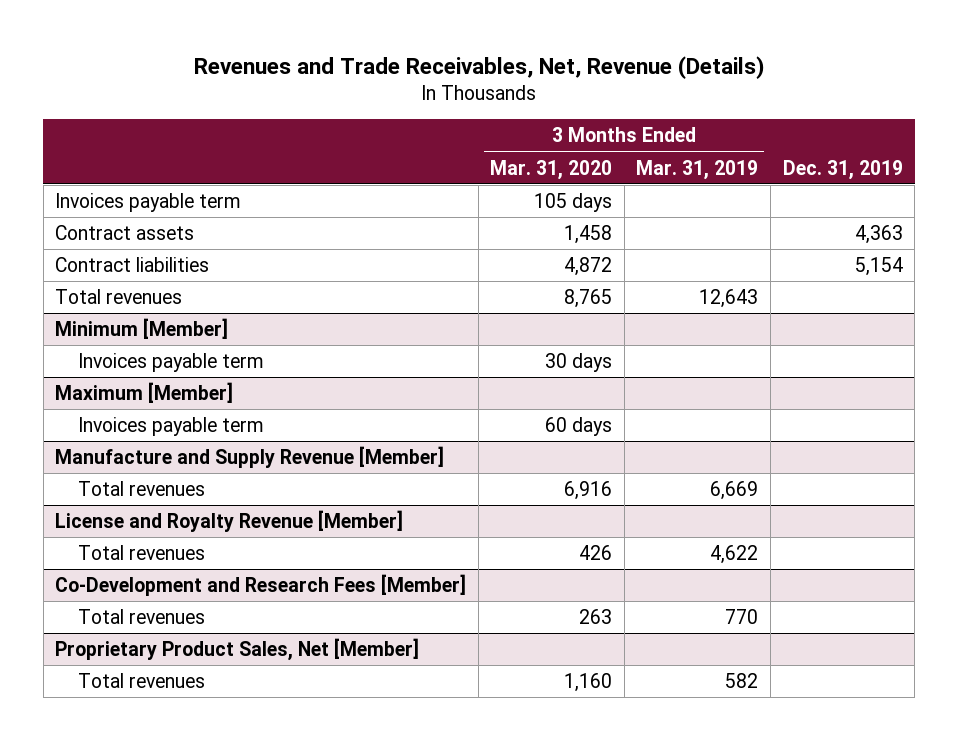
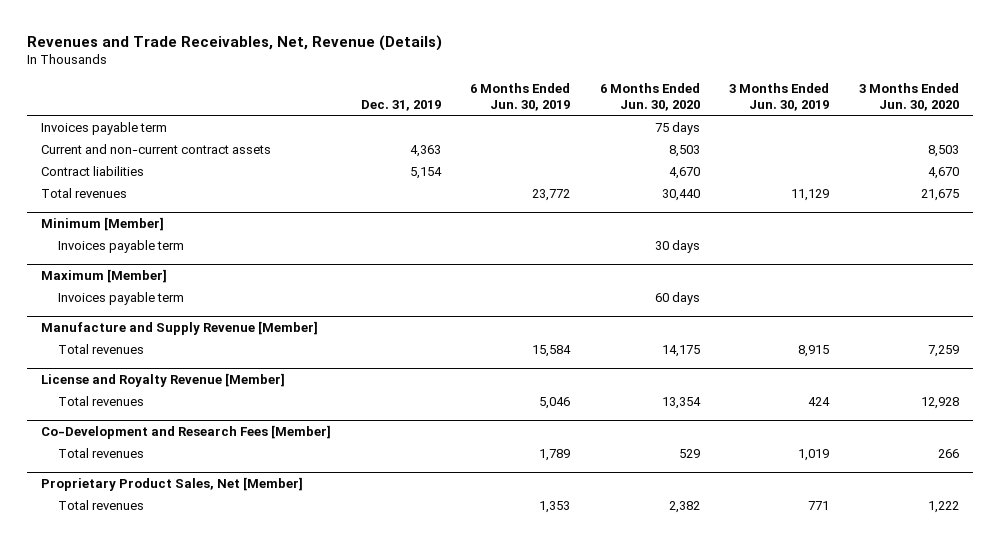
- | 3 Months Ended Mar. 31, 2020 | 3 Months Ended Mar. 31, 2019 | Dec. 31, 2019
+ | Dec. 31, 2019 | 6 Months Ended Jun. 30, 2019 | 6 Months Ended Jun. 30, 2020 | 3 Months Ended Jun. 30, 2019 | 3 Months Ended Jun. 30, 2020
- Contract assets | 1,458 | | 4,363
+ Current and non-current contract assets | 4,363 | | 8,503 | | 8,503

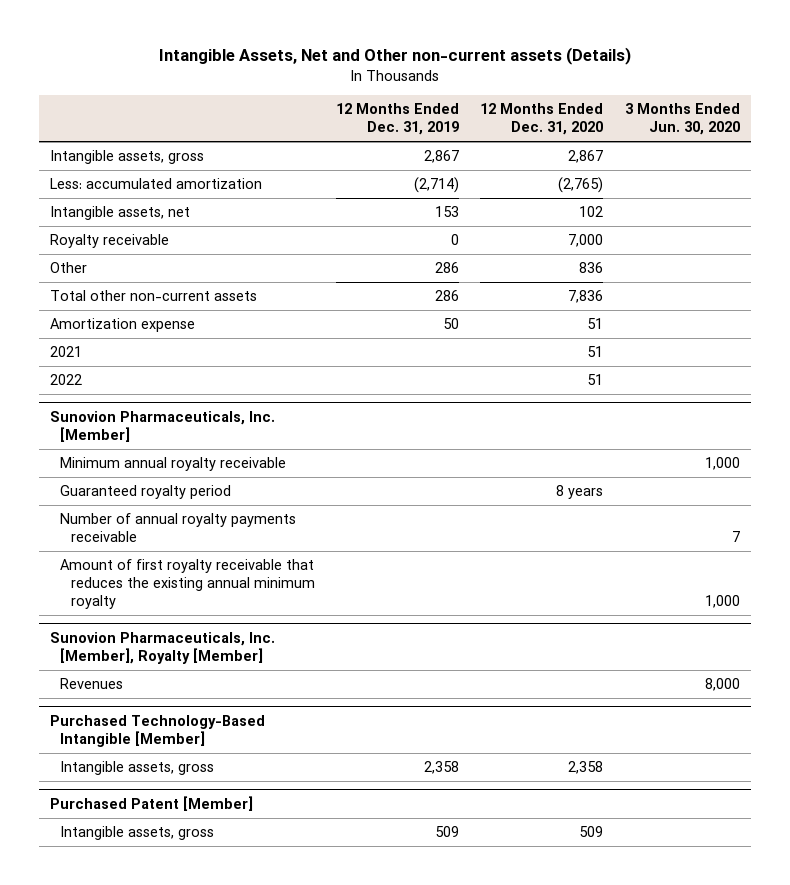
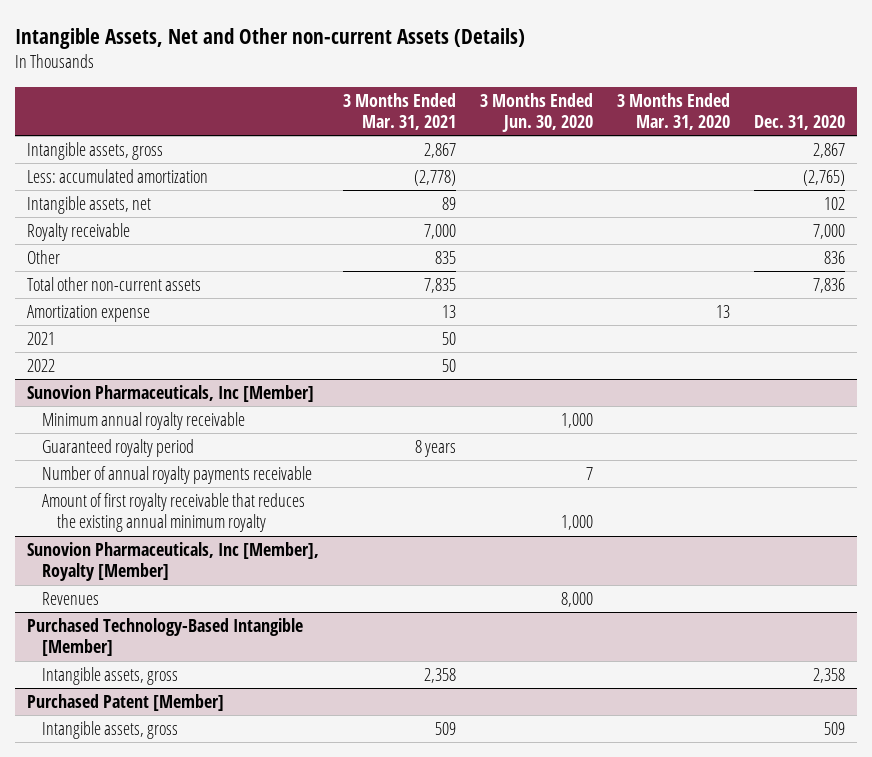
- Intangible Assets, Net and Other non-current assets (Details)
+ Intangible Assets, Net and Other non-current Assets (Details)
- | 12 Months Ended Dec. 31, 2019 | 12 Months Ended Dec. 31, 2020 | 3 Months Ended Jun. 30, 2020
+ | 3 Months Ended Mar. 31, 2021 | 3 Months Ended Jun. 30, 2020 | 3 Months Ended Mar. 31, 2020 | Dec. 31, 2020
- Sunovion Pharmaceuticals, Inc. [Member]
+ Sunovion Pharmaceuticals, Inc [Member]
- Sunovion Pharmaceuticals, Inc. [Member], Royalty [Member]
+ Sunovion Pharmaceuticals, Inc [Member], Royalty [Member]

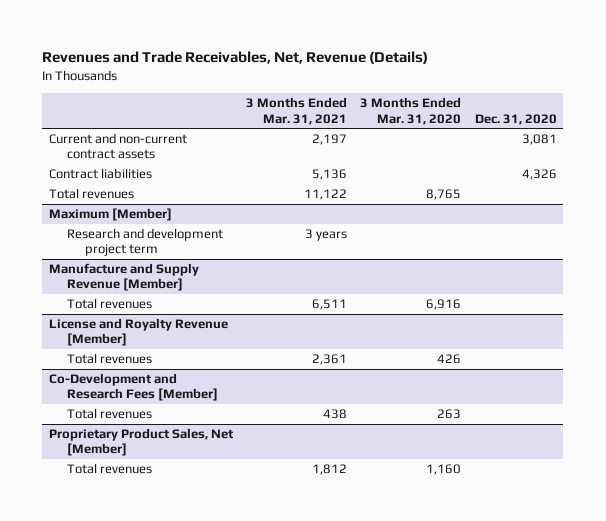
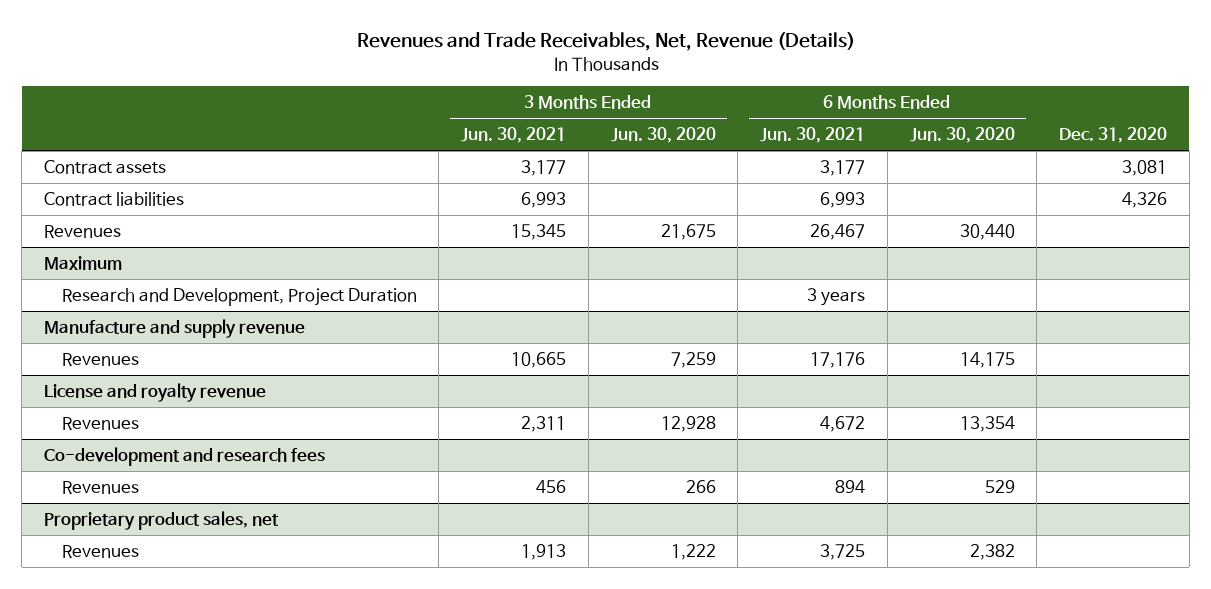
- | 3 Months Ended Mar. 31, 2021 | 3 Months Ended Mar. 31, 2020 | Dec. 31, 2020
+ | 3 Months Ended Jun. 30, 2021 | 3 Months Ended Jun. 30, 2020 | 6 Months Ended Jun. 30, 2021 | 6 Months Ended Jun. 30, 2020 | Dec. 31, 2020
- Current and non-current contract assets | 2,197 | | 3,081
+ Contract assets | 3,177 | | 3,177 | | 3,081
- Total revenues | 11,122 | 8,765 |
- Maximum [Member]
- Research and development project term | 3 years | |
- Manufacture and Supply Revenue [Member]
- Total revenues | 6,511 | 6,916 |
- License and Royalty Revenue [Member]
- Total revenues | 2,361 | 426 |
- Co-Development and Research Fees [Member]
- Total revenues | 438 | 263 |
- Proprietary Product Sales, Net [Member]
- Total revenues | 1,812 | 1,160 |
+ Revenues | 15,345 | 21,675 | 26,467 | 30,440 |
+ Maximum
+ Research and Development, Project Duration | | | 3 years | |
+ Manufacture and supply revenue
+ Revenues | 10,665 | 7,259 | 17,176 | 14,175 |
+ License and royalty revenue
+ Revenues | 2,311 | 12,928 | 4,672 | 13,354 |
+ Co-development and research fees
+ Revenues | 456 | 266 | 894 | 529 |
+ Proprietary product sales, net
+ Revenues | 1,913 | 1,222 | 3,725 | 2,382 |

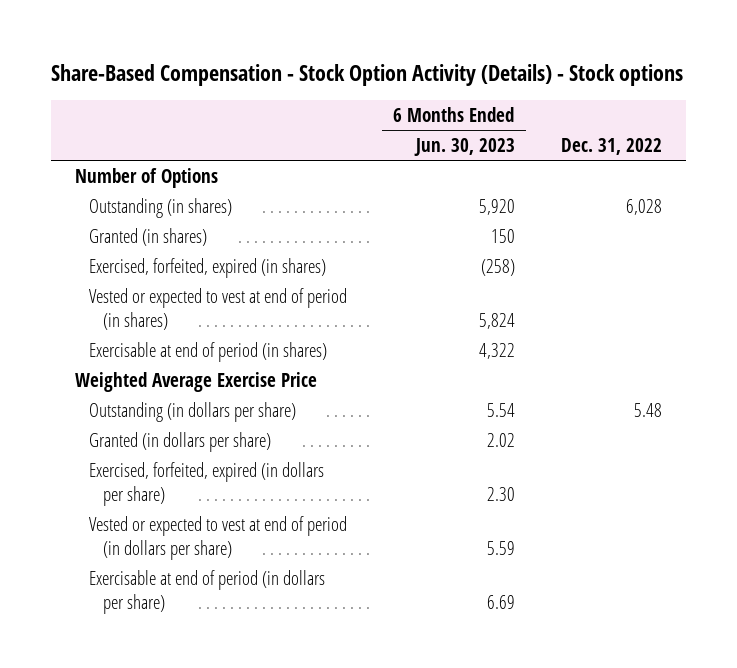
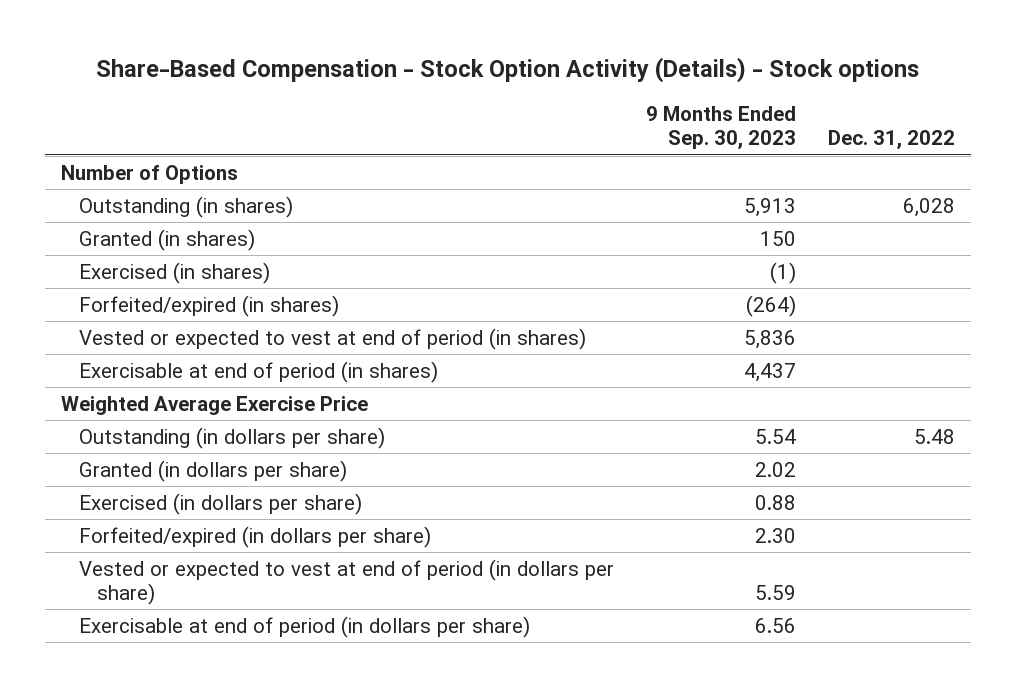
- | 6 Months Ended Jun. 30, 2023 | Dec. 31, 2022
+ | 9 Months Ended Sep. 30, 2023 | Dec. 31, 2022
- Exercised, forfeited, expired (in shares) | (258) |
+ Exercised (in shares) | (1) |
+ Forfeited/expired (in shares) | (264) |
- Exercised, forfeited, expired (in dollars per share) | 2.30 |
+ Exercised (in dollars per share) | 0.88 |
+ Forfeited/expired (in dollars per share) | 2.30 |

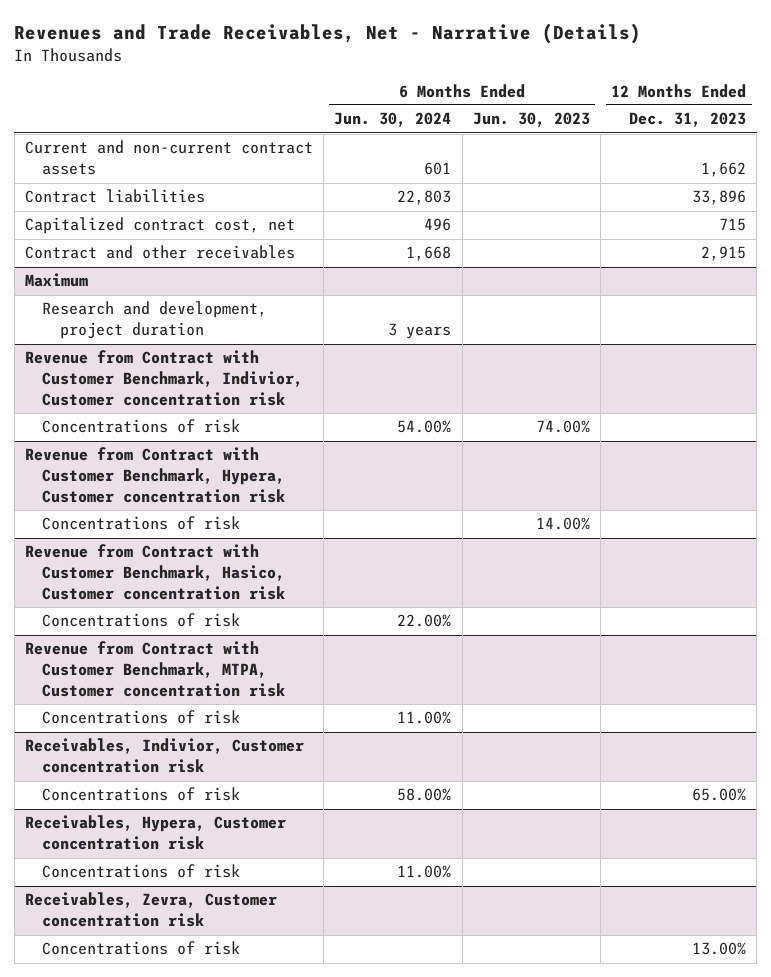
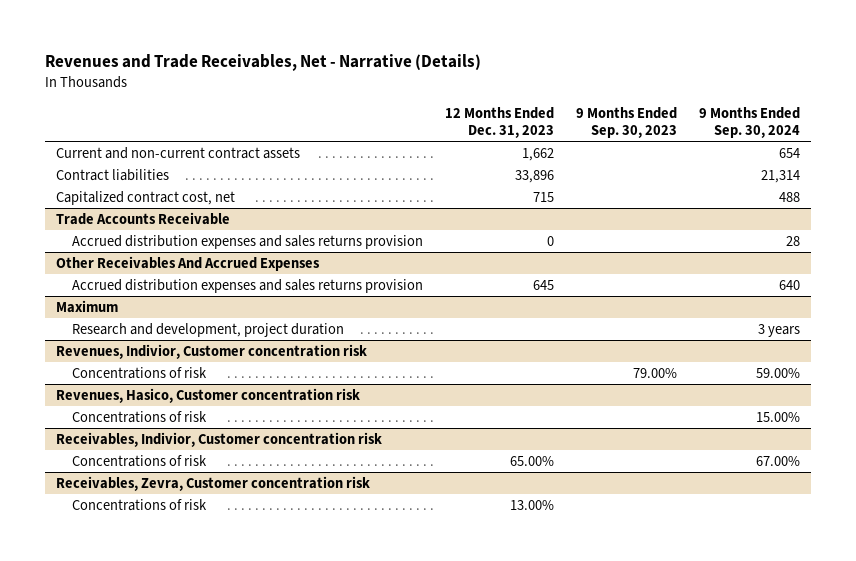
- | 6 Months Ended Jun. 30, 2024 | 6 Months Ended Jun. 30, 2023 | 12 Months Ended Dec. 31, 2023
+ | 12 Months Ended Dec. 31, 2023 | 9 Months Ended Sep. 30, 2023 | 9 Months Ended Sep. 30, 2024
- Contract and other receivables | 1,668 | | 2,915
+ Trade Accounts Receivable
+ Accrued distribution expenses and sales returns provision | 0 | | 28
+ Other Receivables And Accrued Expenses
+ Accrued distribution expenses and sales returns provision | 645 | | 640
- Revenue from Contract with Customer Benchmark, Indivior, Customer concentration risk
- Concentrations of risk | 54.00% | 74.00% |
- Revenue from Contract with Customer Benchmark, Hypera, Customer concentration risk
- Concentrations of risk | | 14.00% |
- Revenue from Contract with Customer Benchmark, Hasico, Customer concentration risk
- Concentrations of risk | 22.00% | |
- Revenue from Contract with Customer Benchmark, MTPA, Customer concentration risk
- Concentrations of risk | 11.00% | |
+ Revenues, Indivior, Customer concentration risk
+ Concentrations of risk | | 79.00% | 59.00%
+ Revenues, Hasico, Customer concentration risk
+ Concentrations of risk | | | 15.00%
- Receivables, Hypera, Customer concentration risk
- Concentrations of risk | 11.00% | |

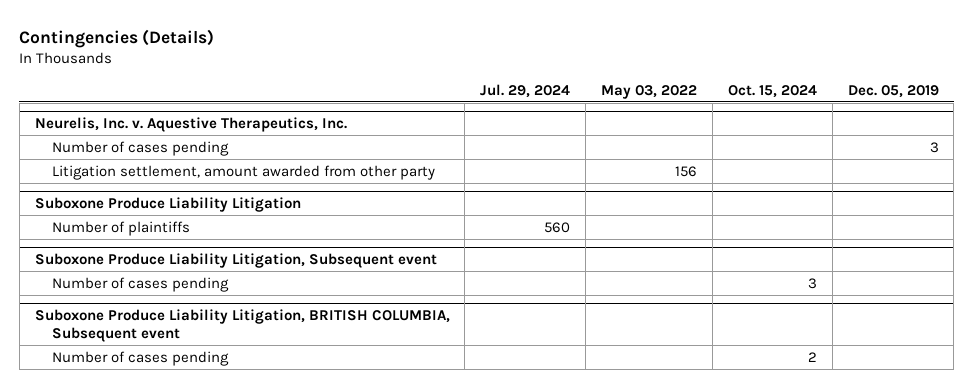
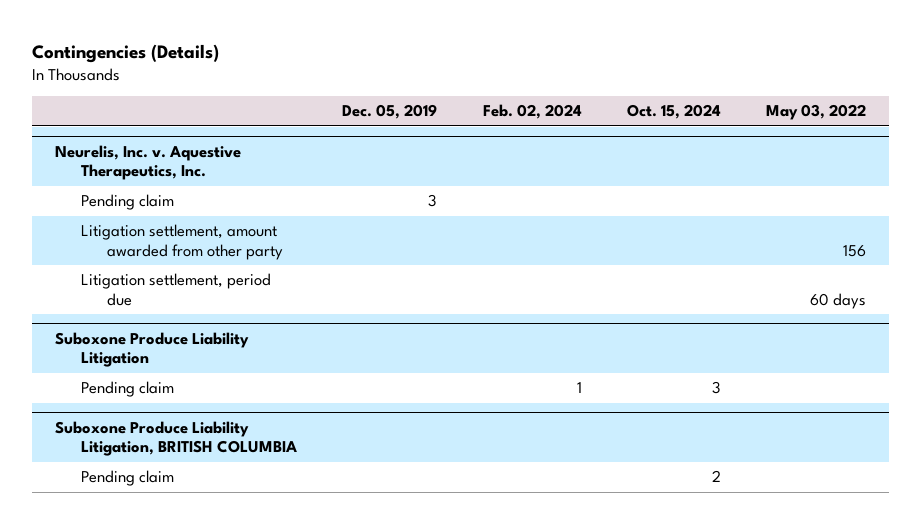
- | Jul. 29, 2024 | May 03, 2022 | Oct. 15, 2024 | Dec. 05, 2019
+ | Dec. 05, 2019 | Feb. 02, 2024 | Oct. 15, 2024 | May 03, 2022
@ Neurelis, Inc. v. Aquestive Therapeutics, Inc.
- Number of cases pending | | | | 3
+ Pending claim | 3 | | |
+ Litigation settlement, period due | | | | 60 days
@ Suboxone Produce Liability Litigation
- Number of plaintiffs | 560 | | |
- Suboxone Produce Liability Litigation, Subsequent event
- Number of cases pending | | | 3 |
- Suboxone Produce Liability Litigation, BRITISH COLUMBIA, Subsequent event
- Number of cases pending | | | 2 |
@ Suboxone Produce Liability Litigation
+ Pending claim | | 1 | 3 |
+ Suboxone Produce Liability Litigation, BRITISH COLUMBIA
+ Pending claim | | | 2 |

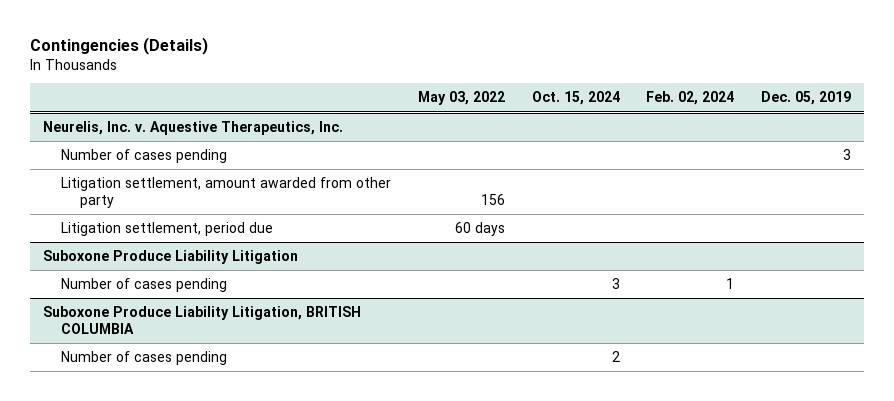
- | Dec. 05, 2019 | Feb. 02, 2024 | Oct. 15, 2024 | May 03, 2022
+ | May 03, 2022 | Oct. 15, 2024 | Feb. 02, 2024 | Dec. 05, 2019
@ Neurelis, Inc. v. Aquestive Therapeutics, Inc.
- Pending claim | 3 | | |
+ Number of cases pending | | | | 3
@ Suboxone Produce Liability Litigation
- Pending claim | | 1 | 3 |
+ Number of cases pending | | 3 | 1 |
@ Suboxone Produce Liability Litigation, BRITISH COLUMBIA
- Pending claim | | | 2 |
+ Number of cases pending | | 2 | |

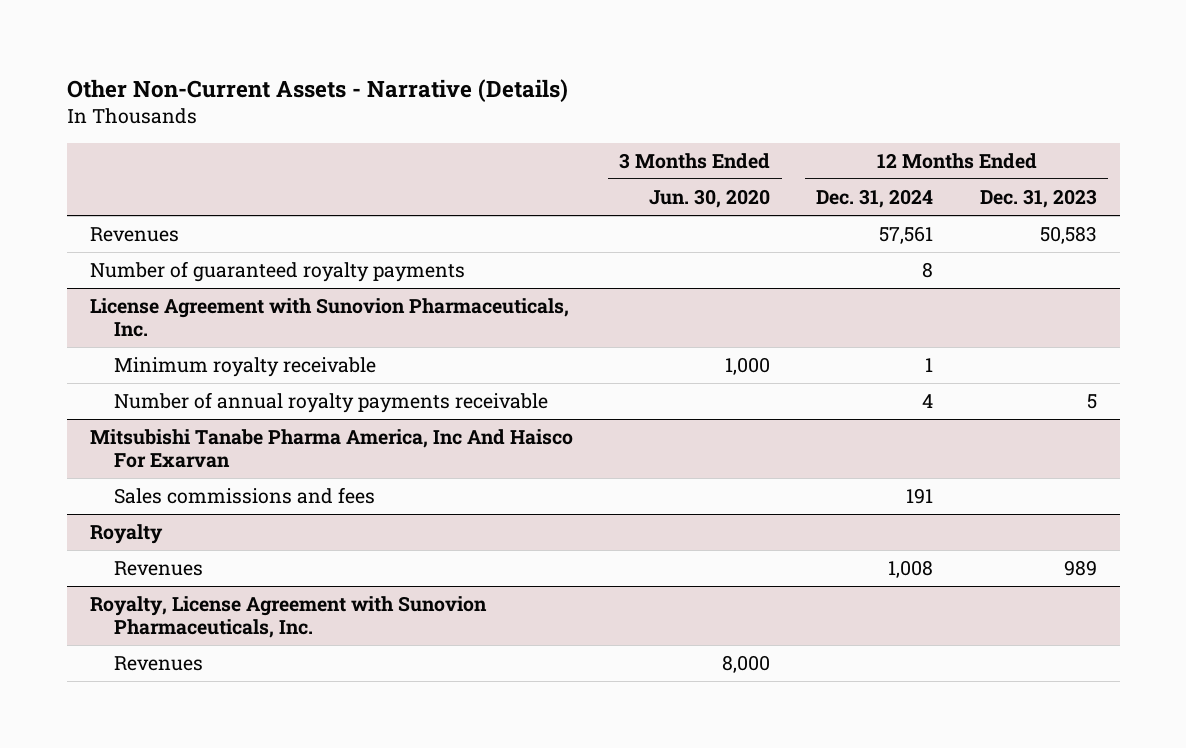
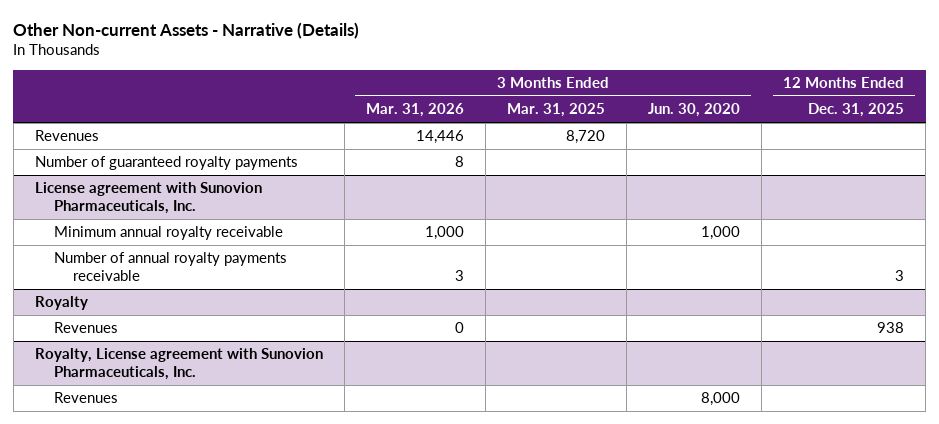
- Other Non-Current Assets - Narrative (Details)
+ Other Non-current Assets - Narrative (Details)
- | 3 Months Ended Jun. 30, 2020 | 12 Months Ended Dec. 31, 2024 | 12 Months Ended Dec. 31, 2023
+ | 3 Months Ended Mar. 31, 2026 | 3 Months Ended Mar. 31, 2025 | 3 Months Ended Jun. 30, 2020 | 12 Months Ended Dec. 31, 2025
- License Agreement with Sunovion Pharmaceuticals, Inc.
- Minimum royalty receivable | 1,000 | 1 |
+ License agreement with Sunovion Pharmaceuticals, Inc.
+ Minimum annual royalty receivable | 1,000 | | 1,000 |
- Mitsubishi Tanabe Pharma America, Inc And Haisco For Exarvan
- Sales commissions and fees | | 191 |
- Royalty, License Agreement with Sunovion Pharmaceuticals, Inc.
+ Royalty, License agreement with Sunovion Pharmaceuticals, Inc.

